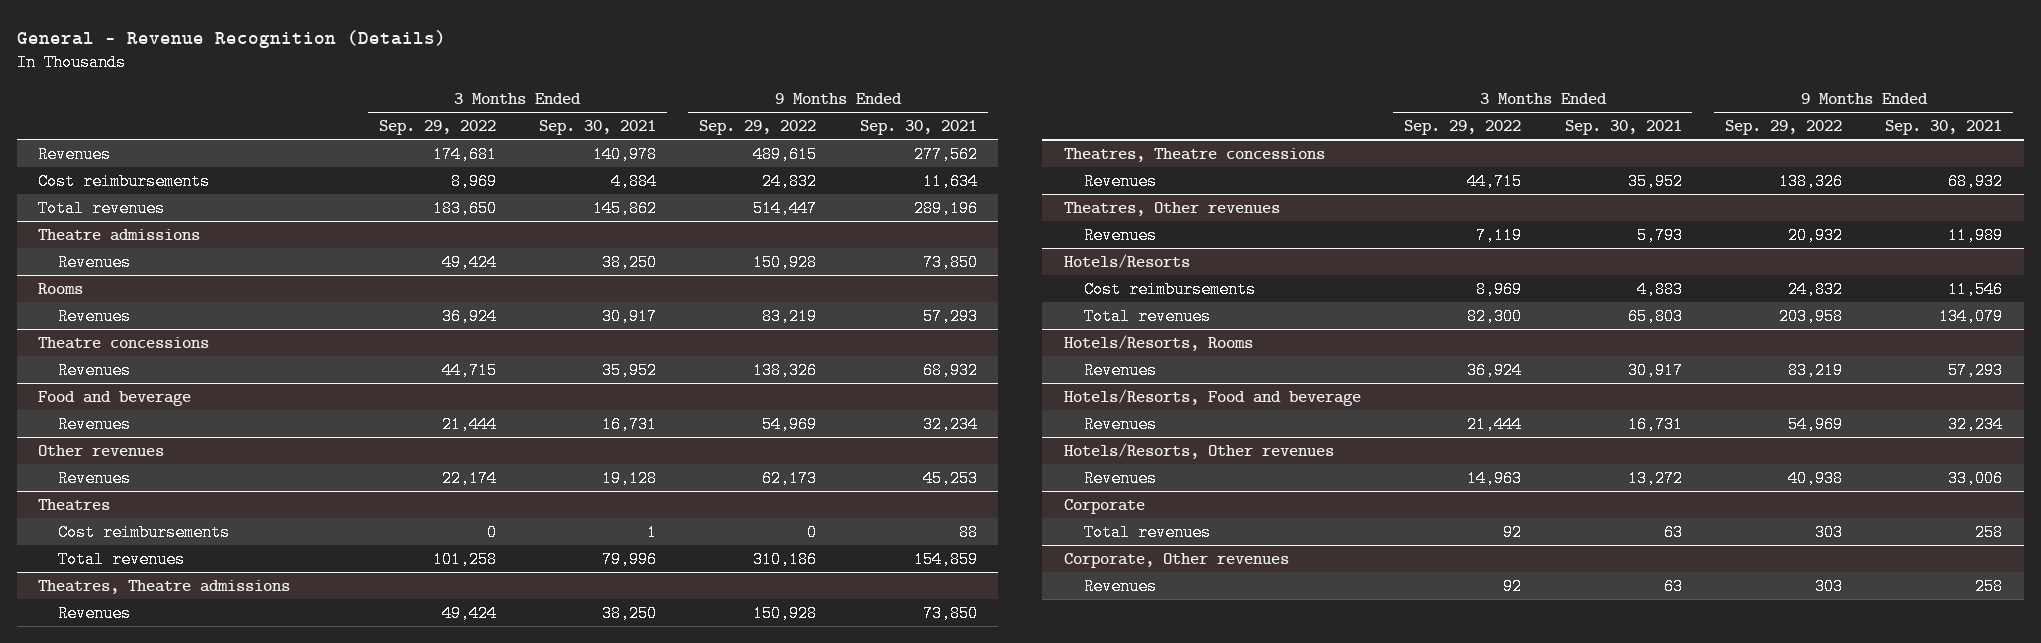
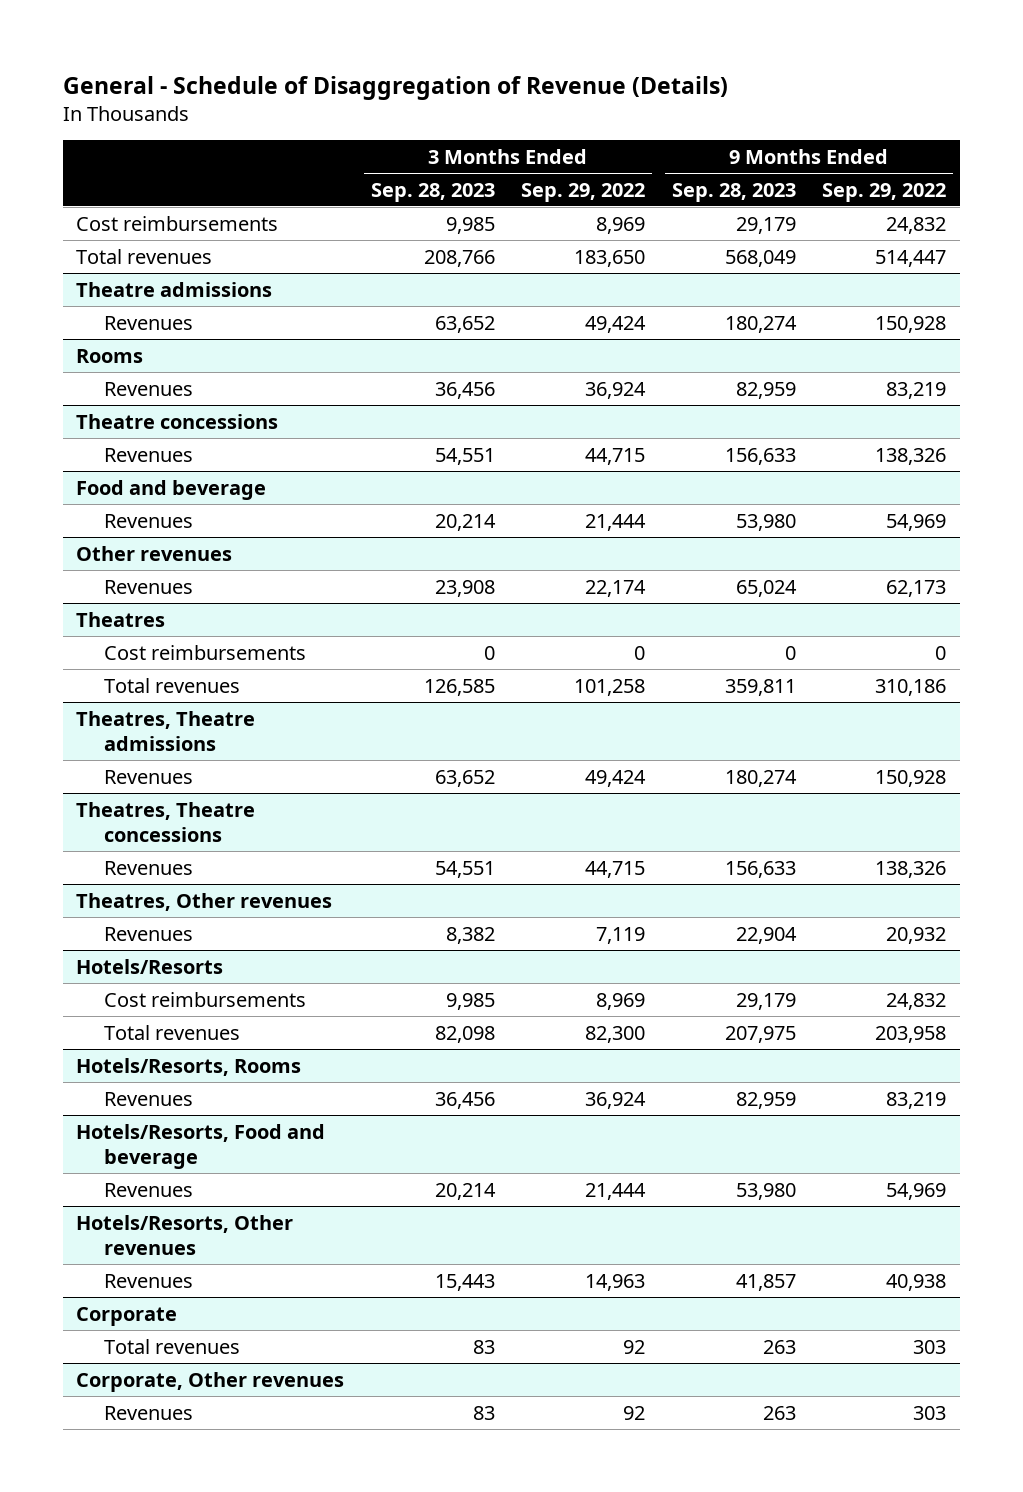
- General - Revenue Recognition (Details)
+ General - Schedule of Disaggregation of Revenue (Details)
- | 3 Months Ended Sep. 29, 2022 | 3 Months Ended Sep. 30, 2021 | 9 Months Ended Sep. 29, 2022 | 9 Months Ended Sep. 30, 2021
+ | 3 Months Ended Sep. 28, 2023 | 3 Months Ended Sep. 29, 2022 | 9 Months Ended Sep. 28, 2023 | 9 Months Ended Sep. 29, 2022
- Revenues | 174,681 | 140,978 | 489,615 | 277,562

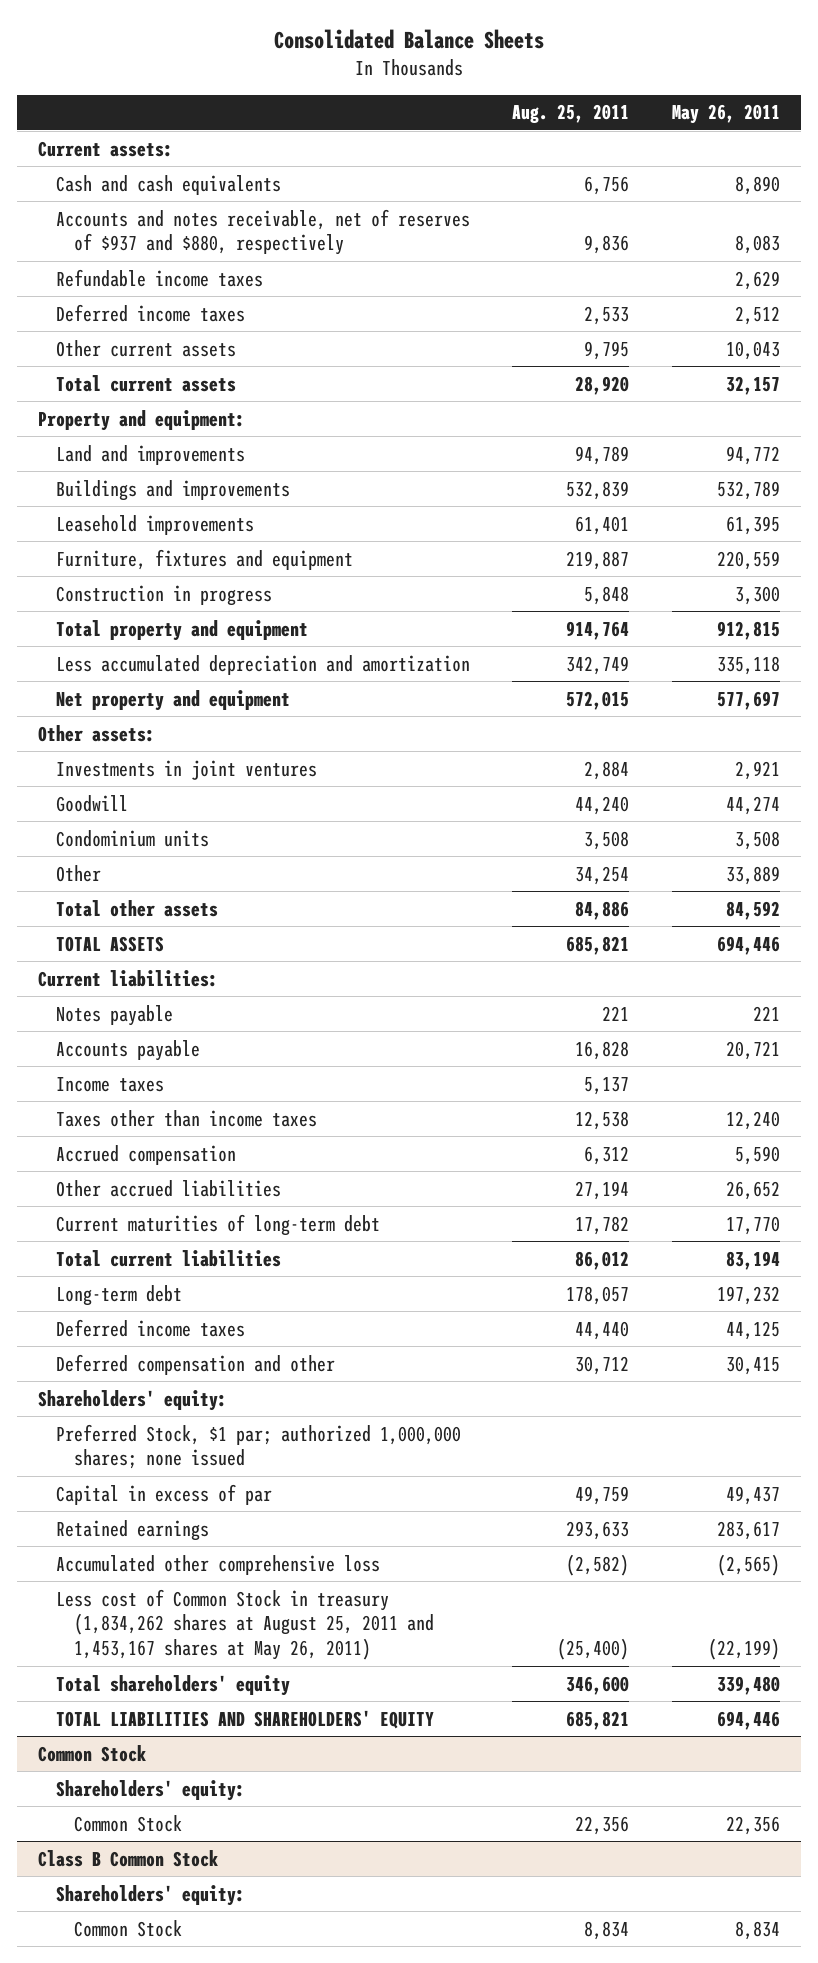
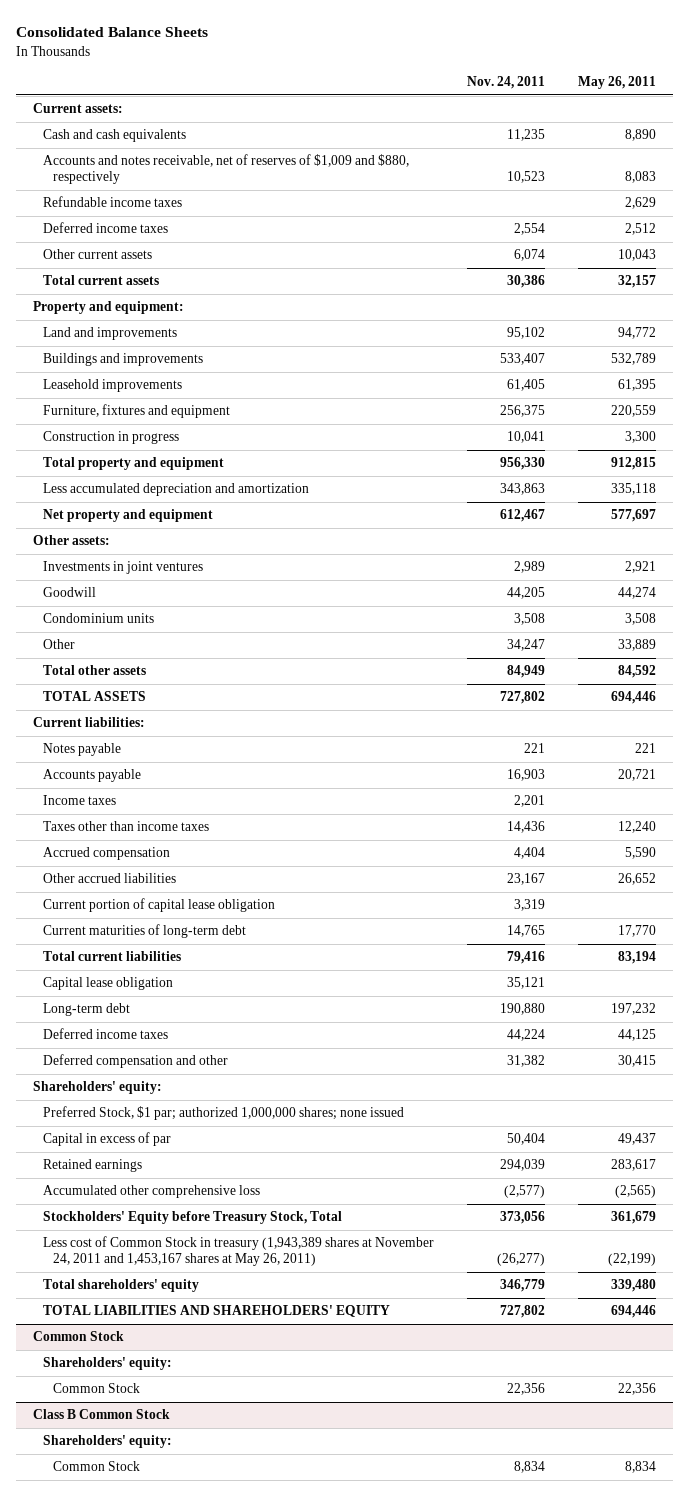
- | Aug. 25, 2011 | May 26, 2011
+ | Nov. 24, 2011 | May 26, 2011
- Accounts and notes receivable, net of reserves of $937 and $880, respectively | 9,836 | 8,083
+ Accounts and notes receivable, net of reserves of $1,009 and $880, respectively | 10,523 | 8,083
+ Current portion of capital lease obligation | 3,319 |
+ Capital lease obligation | 35,121 |
- Less cost of Common Stock in treasury (1,834,262 shares at August 25, 2011 and 1,453,167 shares at May 26, 2011) | (25,400) | (22,199)
+ Stockholders' Equity before Treasury Stock, Total | 373,056 | 361,679
+ Less cost of Common Stock in treasury (1,943,389 shares at November 24, 2011 and 1,453,167 shares at May 26, 2011) | (26,277) | (22,199)

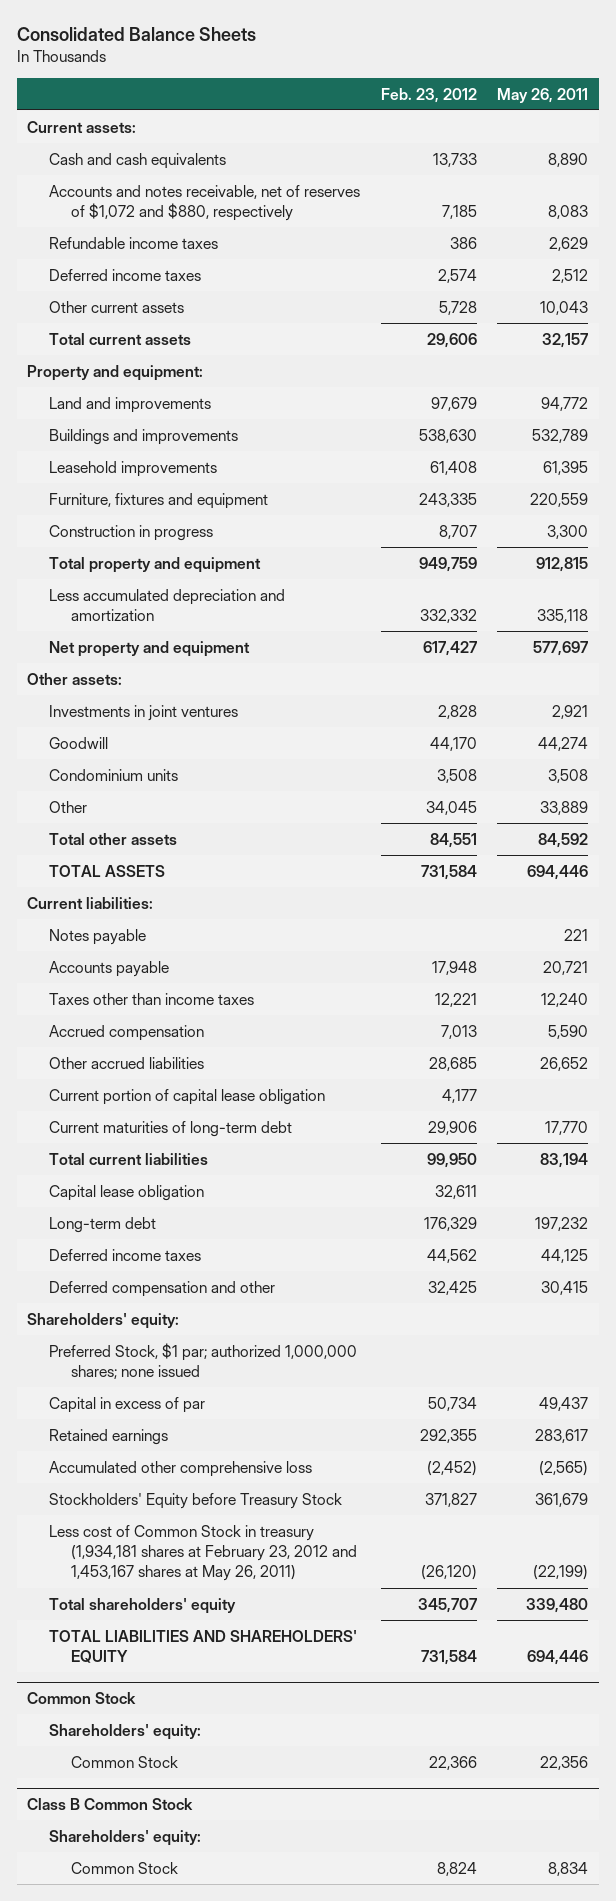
- | Nov. 24, 2011 | May 26, 2011
+ | Feb. 23, 2012 | May 26, 2011
- Accounts and notes receivable, net of reserves of $1,009 and $880, respectively | 10,523 | 8,083
+ Accounts and notes receivable, net of reserves of $1,072 and $880, respectively | 7,185 | 8,083
- Income taxes | 2,201 |
- Stockholders' Equity before Treasury Stock, Total | 373,056 | 361,679
- Less cost of Common Stock in treasury (1,943,389 shares at November 24, 2011 and 1,453,167 shares at May 26, 2011) | (26,277) | (22,199)
+ Stockholders' Equity before Treasury Stock | 371,827 | 361,679
+ Less cost of Common Stock in treasury (1,934,181 shares at February 23, 2012 and 1,453,167 shares at May 26, 2011) | (26,120) | (22,199)

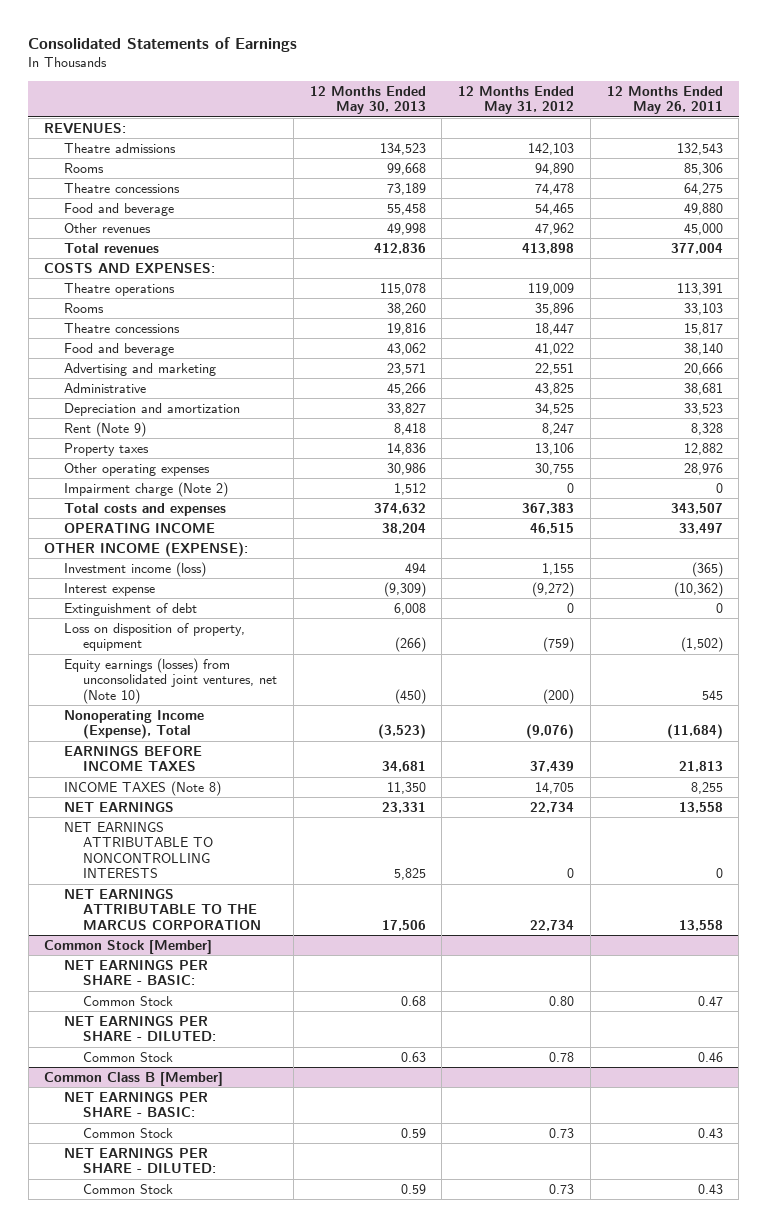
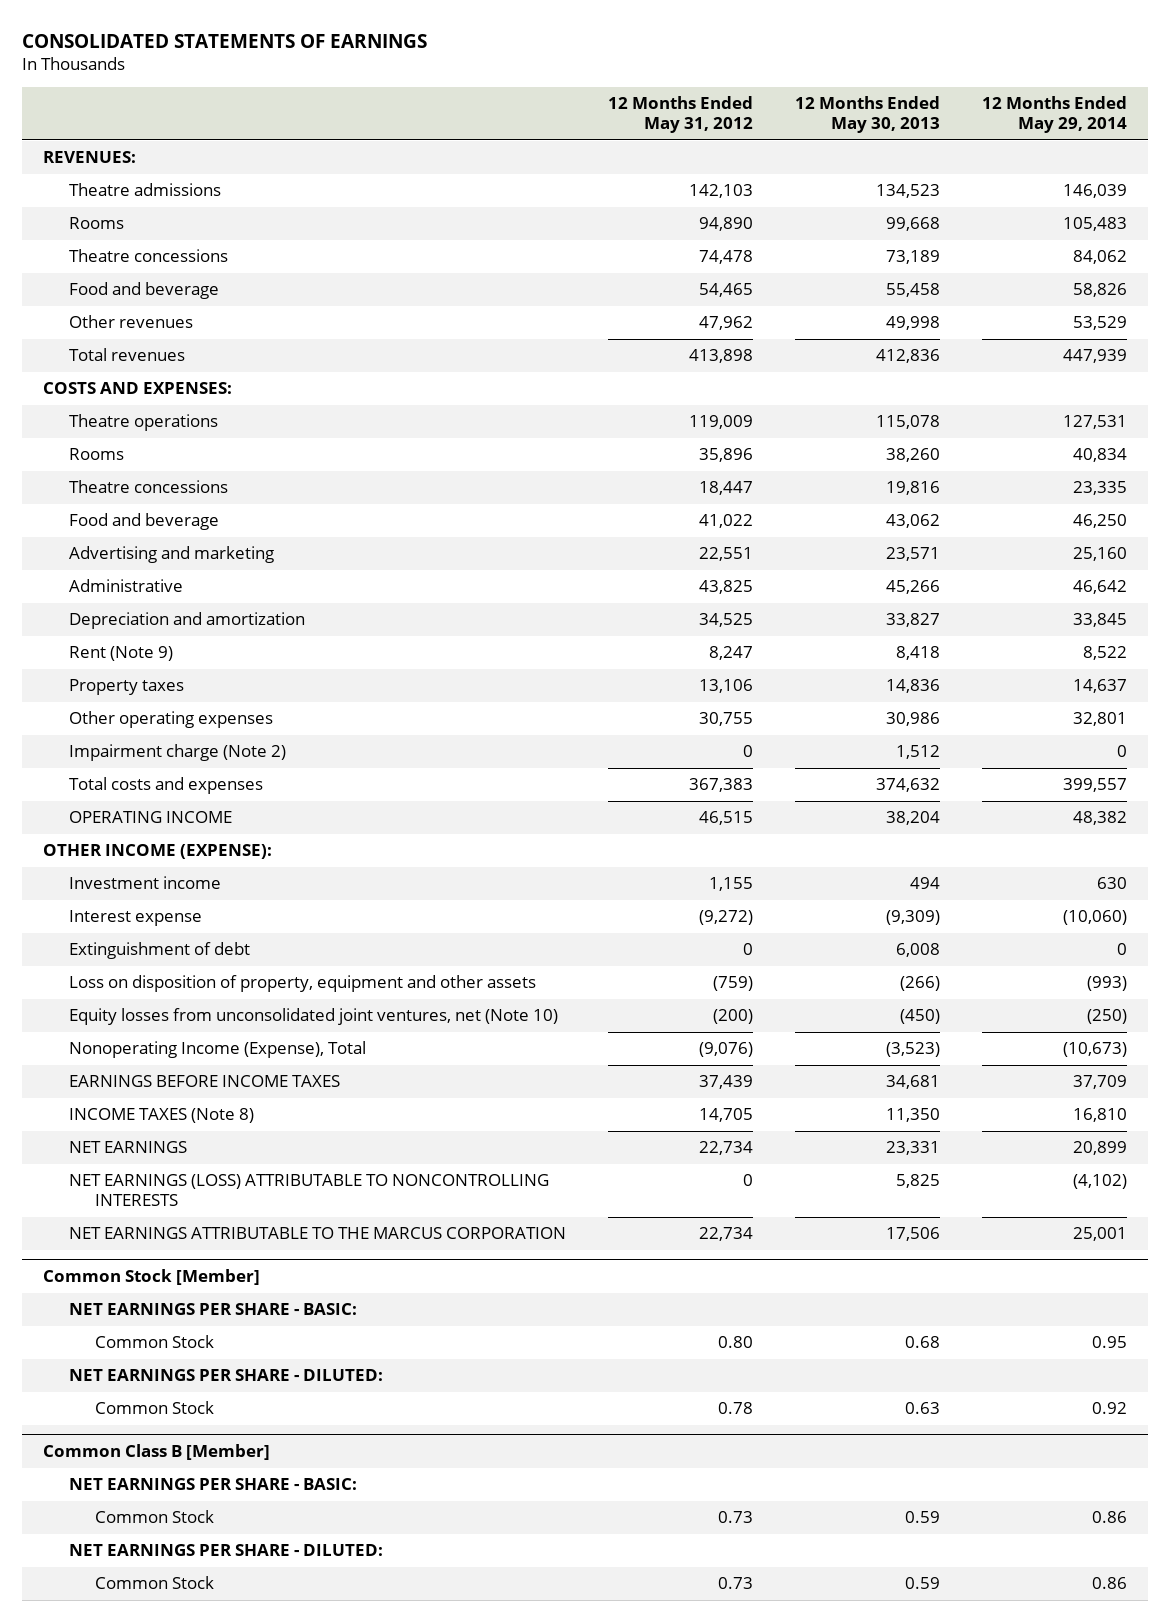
- Consolidated Statements of Earnings
+ CONSOLIDATED STATEMENTS OF EARNINGS
- | 12 Months Ended May 30, 2013 | 12 Months Ended May 31, 2012 | 12 Months Ended May 26, 2011
+ | 12 Months Ended May 31, 2012 | 12 Months Ended May 30, 2013 | 12 Months Ended May 29, 2014
- Investment income (loss) | 494 | 1,155 | (365)
+ Investment income | 1,155 | 494 | 630
- Loss on disposition of property, equipment | (266) | (759) | (1,502)
- Equity earnings (losses) from unconsolidated joint ventures, net (Note 10) | (450) | (200) | 545
+ Loss on disposition of property, equipment and other assets | (759) | (266) | (993)
+ Equity losses from unconsolidated joint ventures, net (Note 10) | (200) | (450) | (250)
- NET EARNINGS ATTRIBUTABLE TO NONCONTROLLING INTERESTS | 5,825 | 0 | 0
+ NET EARNINGS (LOSS) ATTRIBUTABLE TO NONCONTROLLING INTERESTS | 0 | 5,825 | (4,102)

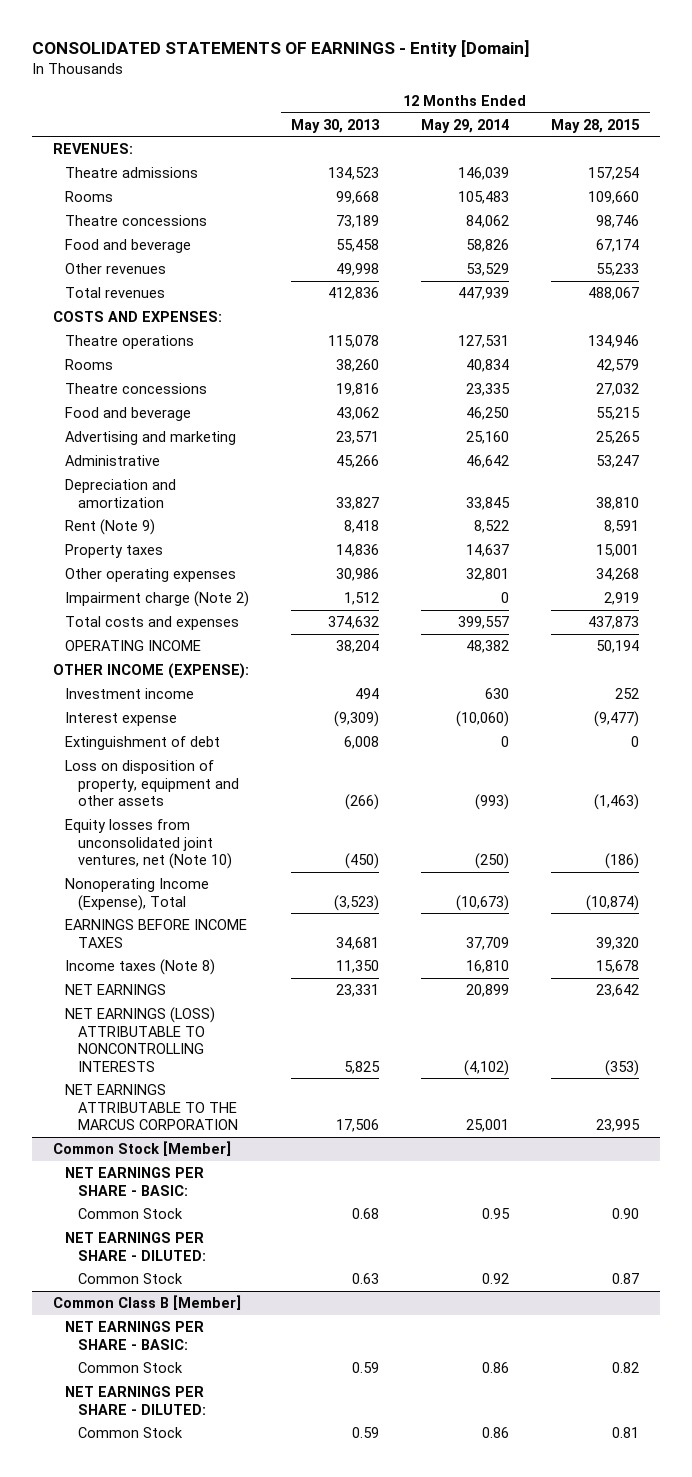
- CONSOLIDATED STATEMENTS OF EARNINGS
+ CONSOLIDATED STATEMENTS OF EARNINGS - Entity [Domain]
- | 12 Months Ended May 31, 2012 | 12 Months Ended May 30, 2013 | 12 Months Ended May 29, 2014
+ | 12 Months Ended May 30, 2013 | 12 Months Ended May 29, 2014 | 12 Months Ended May 28, 2015
- INCOME TAXES (Note 8) | 14,705 | 11,350 | 16,810
+ Income taxes (Note 8) | 11,350 | 16,810 | 15,678

